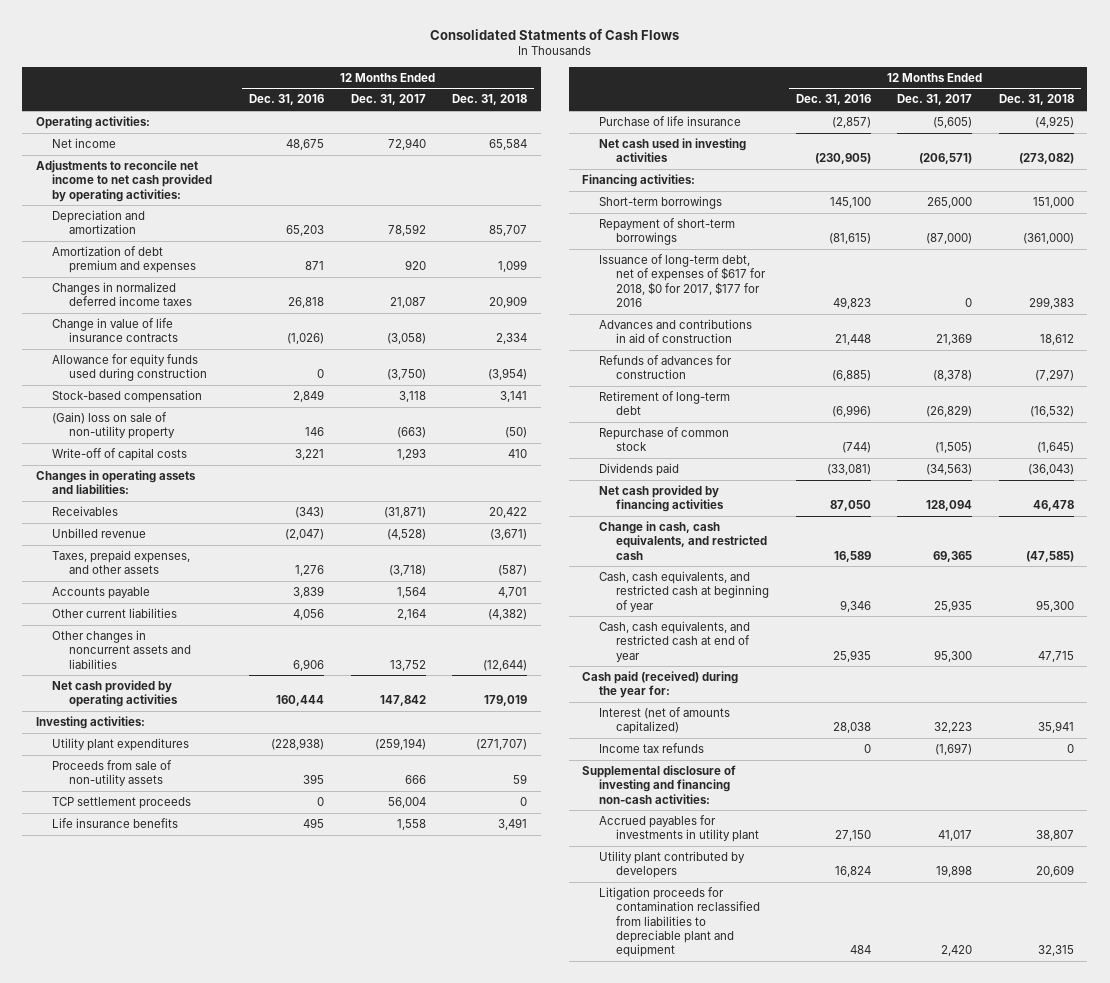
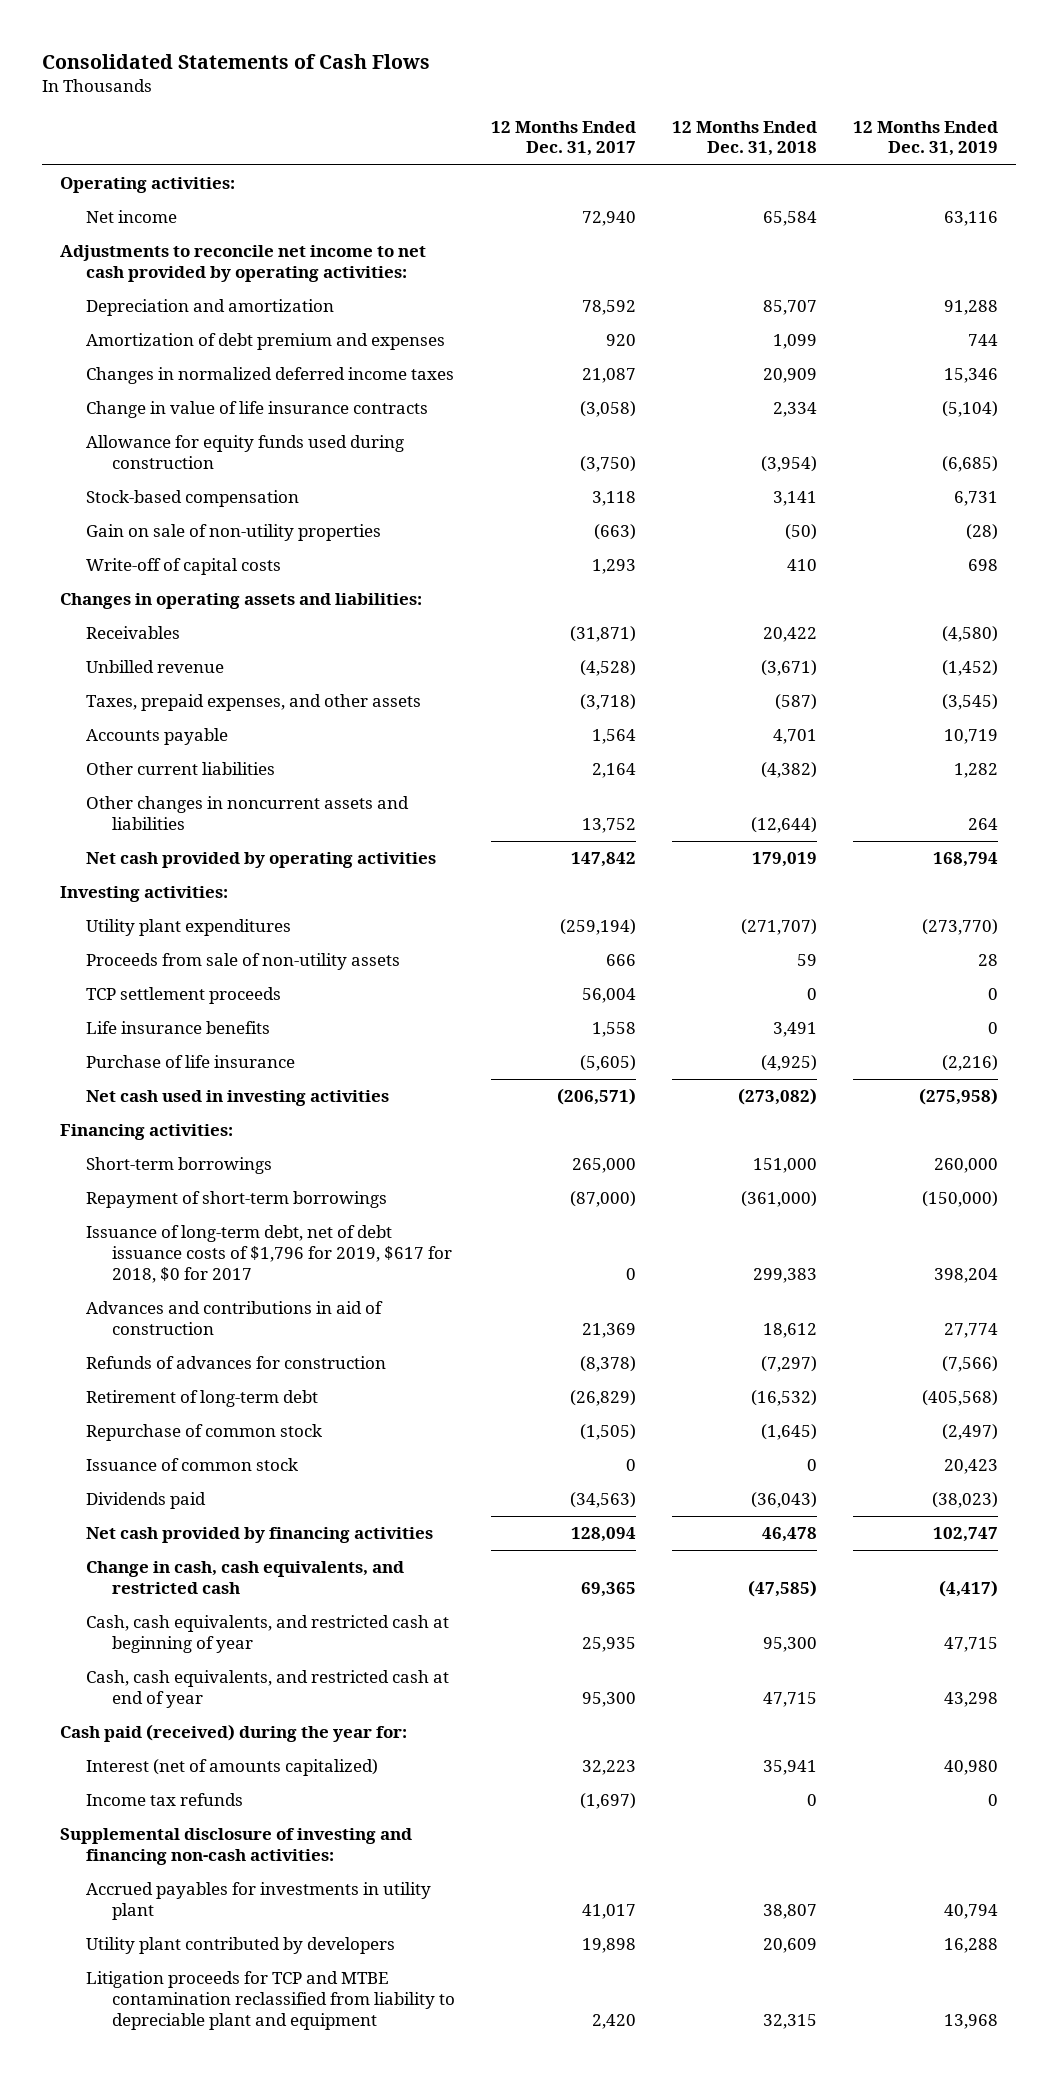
- Consolidated Statments of Cash Flows
+ Consolidated Statements of Cash Flows
- | 12 Months Ended Dec. 31, 2016 | 12 Months Ended Dec. 31, 2017 | 12 Months Ended Dec. 31, 2018
+ | 12 Months Ended Dec. 31, 2017 | 12 Months Ended Dec. 31, 2018 | 12 Months Ended Dec. 31, 2019
- (Gain) loss on sale of non-utility property | 146 | (663) | (50)
+ Gain on sale of non-utility properties | (663) | (50) | (28)
- Issuance of long-term debt, net of expenses of $617 for 2018, $0 for 2017, $177 for 2016 | 49,823 | 0 | 299,383
+ Issuance of long-term debt, net of debt issuance costs of $1,796 for 2019, $617 for 2018, $0 for 2017 | 0 | 299,383 | 398,204
+ Issuance of common stock | 0 | 0 | 20,423
- Litigation proceeds for contamination reclassified from liabilities to depreciable plant and equipment | 484 | 2,420 | 32,315
+ Litigation proceeds for TCP and MTBE contamination reclassified from liability to depreciable plant and equipment | 2,420 | 32,315 | 13,968

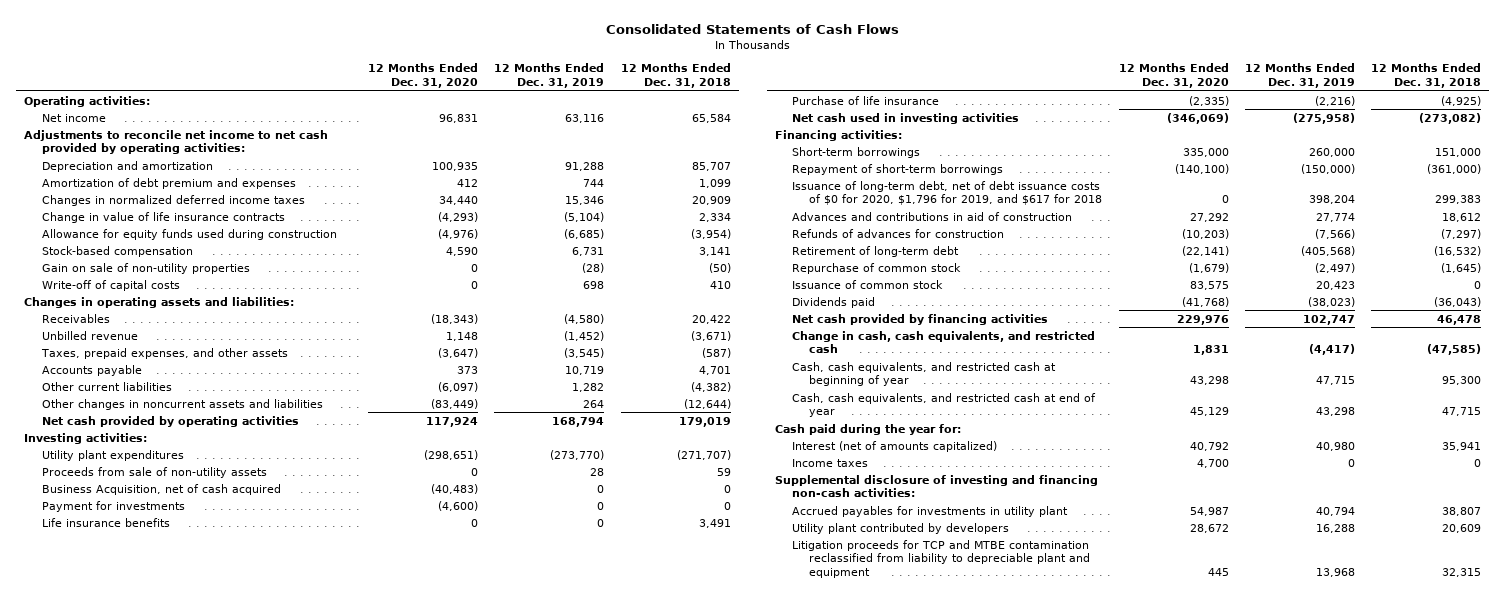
- | 12 Months Ended Dec. 31, 2017 | 12 Months Ended Dec. 31, 2018 | 12 Months Ended Dec. 31, 2019
+ | 12 Months Ended Dec. 31, 2020 | 12 Months Ended Dec. 31, 2019 | 12 Months Ended Dec. 31, 2018
- TCP settlement proceeds | 56,004 | 0 | 0
+ Business Acquisition, net of cash acquired | (40,483) | 0 | 0
+ Payment for investments | (4,600) | 0 | 0
- Issuance of long-term debt, net of debt issuance costs of $1,796 for 2019, $617 for 2018, $0 for 2017 | 0 | 299,383 | 398,204
+ Issuance of long-term debt, net of debt issuance costs of $0 for 2020, $1,796 for 2019, and $617 for 2018 | 0 | 398,204 | 299,383
- Cash paid (received) during the year for:
+ Cash paid during the year for:
- Income tax refunds | (1,697) | 0 | 0
+ Income taxes | 4,700 | 0 | 0

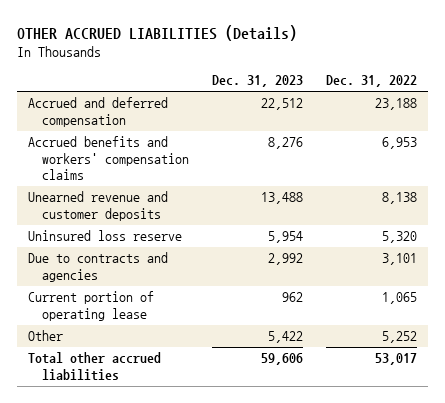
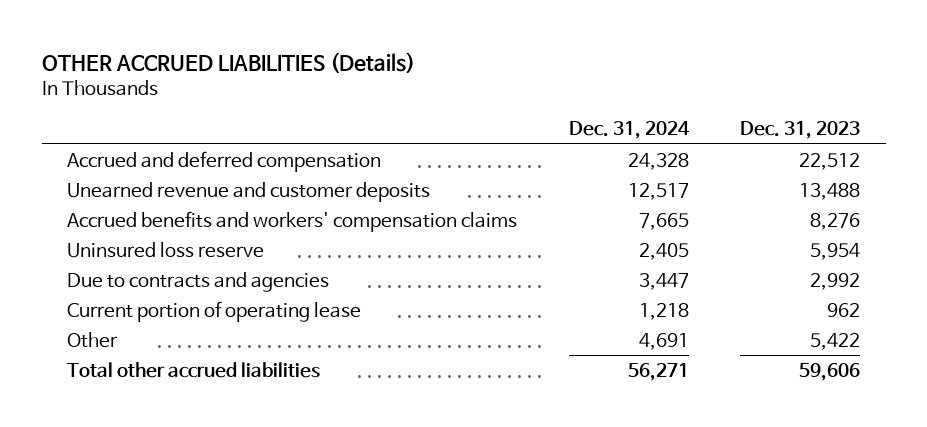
- | Dec. 31, 2023 | Dec. 31, 2022
+ | Dec. 31, 2024 | Dec. 31, 2023
moved down: Accrued benefits and workers' compensation claims | 7,665 | 8,276

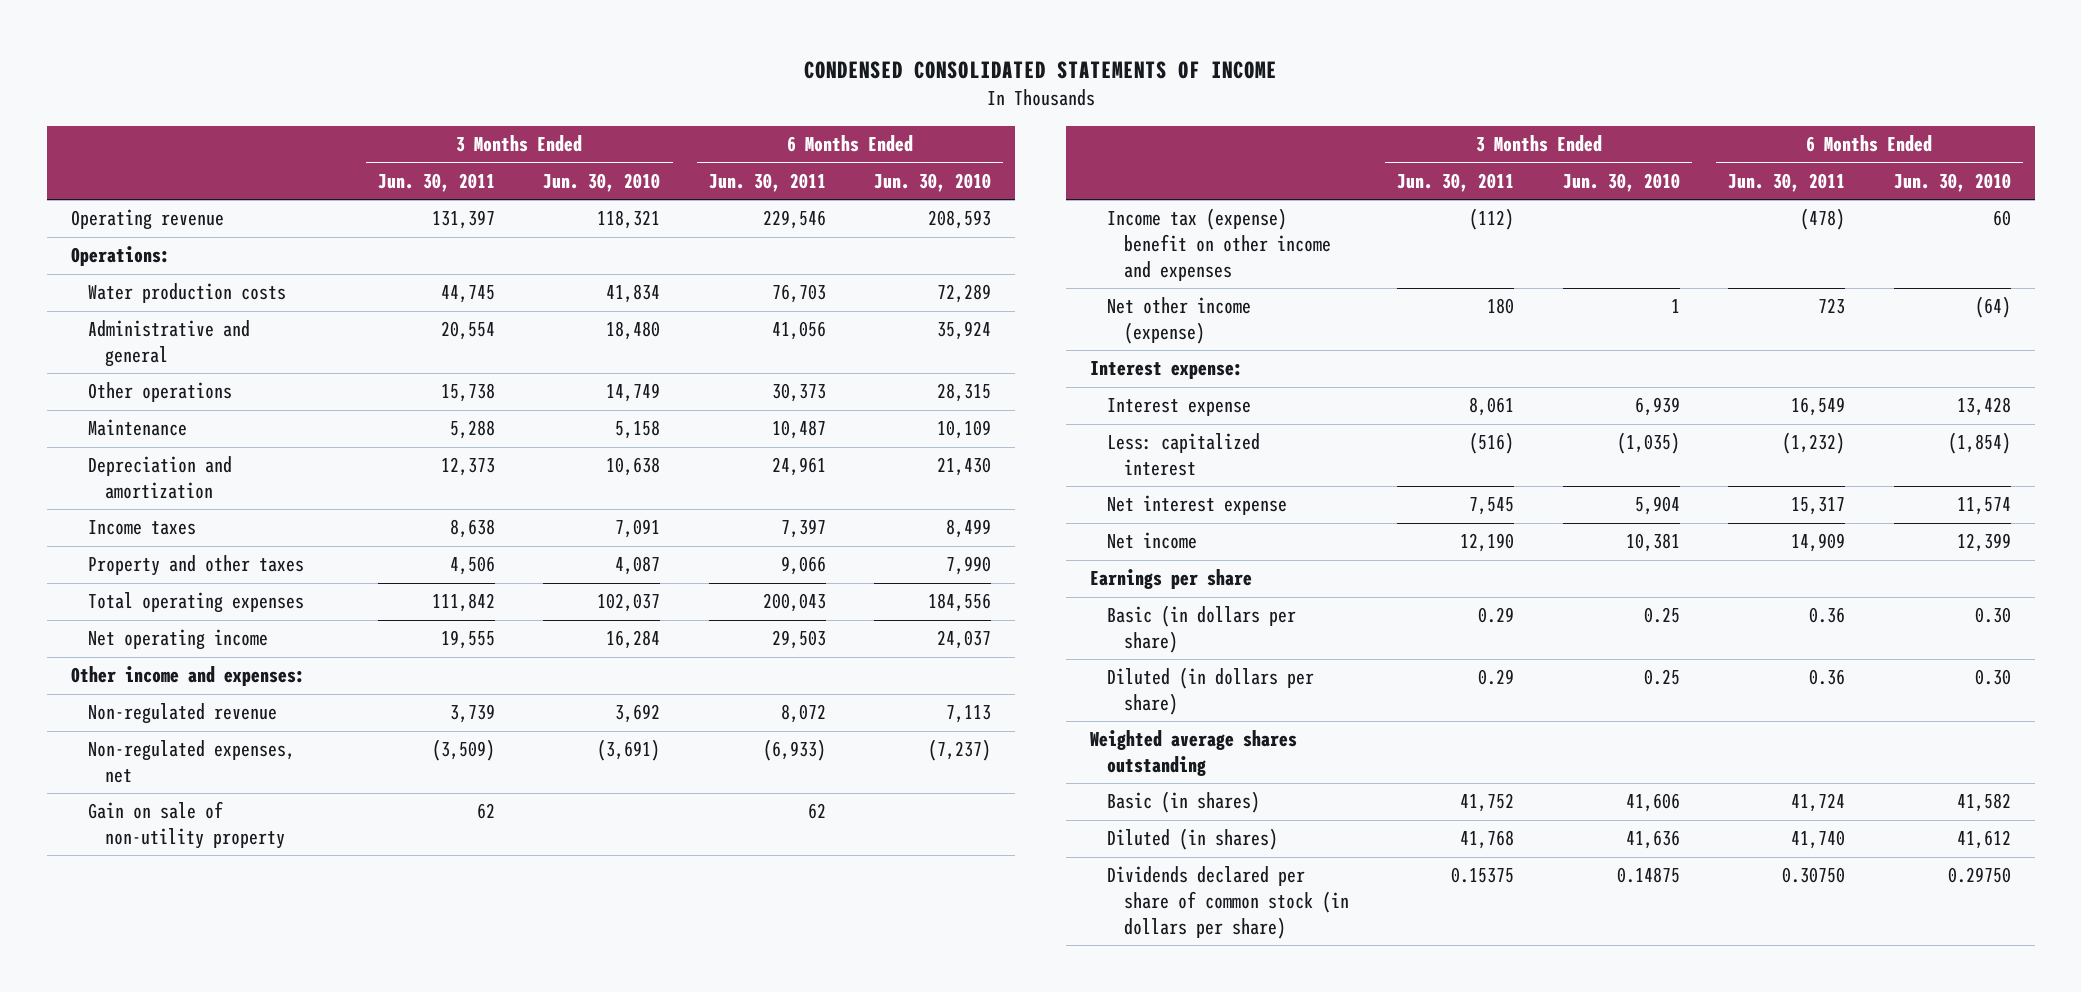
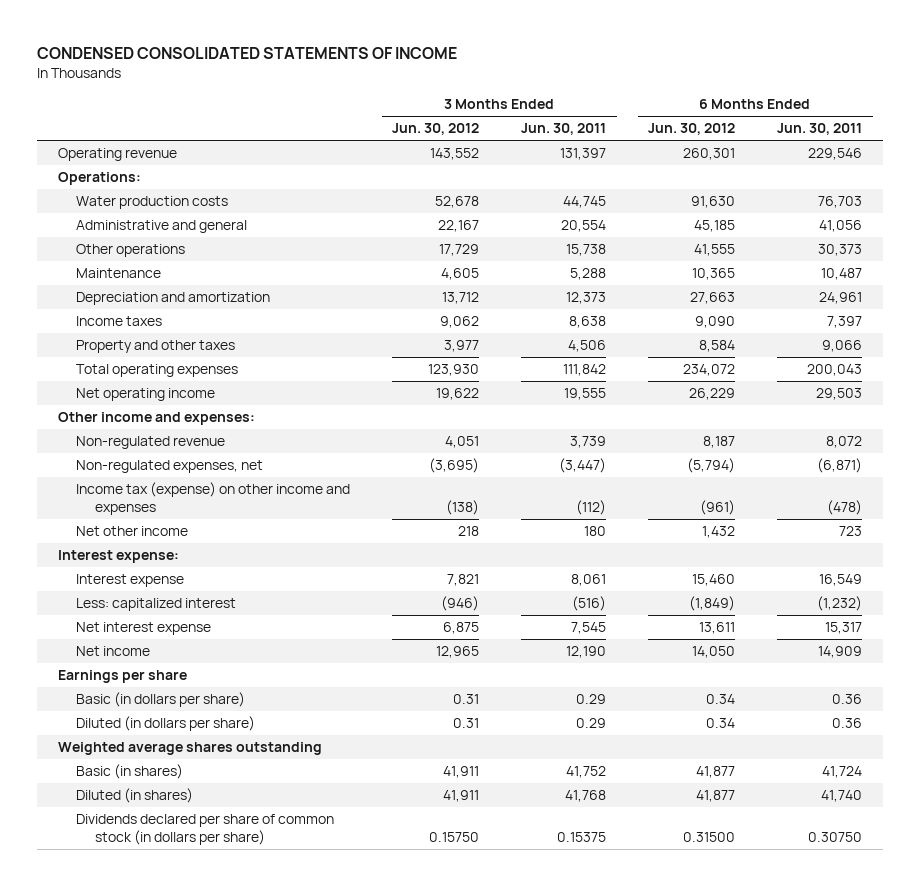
- | 3 Months Ended Jun. 30, 2011 | 3 Months Ended Jun. 30, 2010 | 6 Months Ended Jun. 30, 2011 | 6 Months Ended Jun. 30, 2010
+ | 3 Months Ended Jun. 30, 2012 | 3 Months Ended Jun. 30, 2011 | 6 Months Ended Jun. 30, 2012 | 6 Months Ended Jun. 30, 2011
- Non-regulated expenses, net | (3,509) | (3,691) | (6,933) | (7,237)
- Gain on sale of non-utility property | 62 | | 62 |
- Income tax (expense) benefit on other income and expenses | (112) | | (478) | 60
- Net other income (expense) | 180 | 1 | 723 | (64)
+ Non-regulated expenses, net | (3,695) | (3,447) | (5,794) | (6,871)
+ Income tax (expense) on other income and expenses | (138) | (112) | (961) | (478)
+ Net other income | 218 | 180 | 1,432 | 723

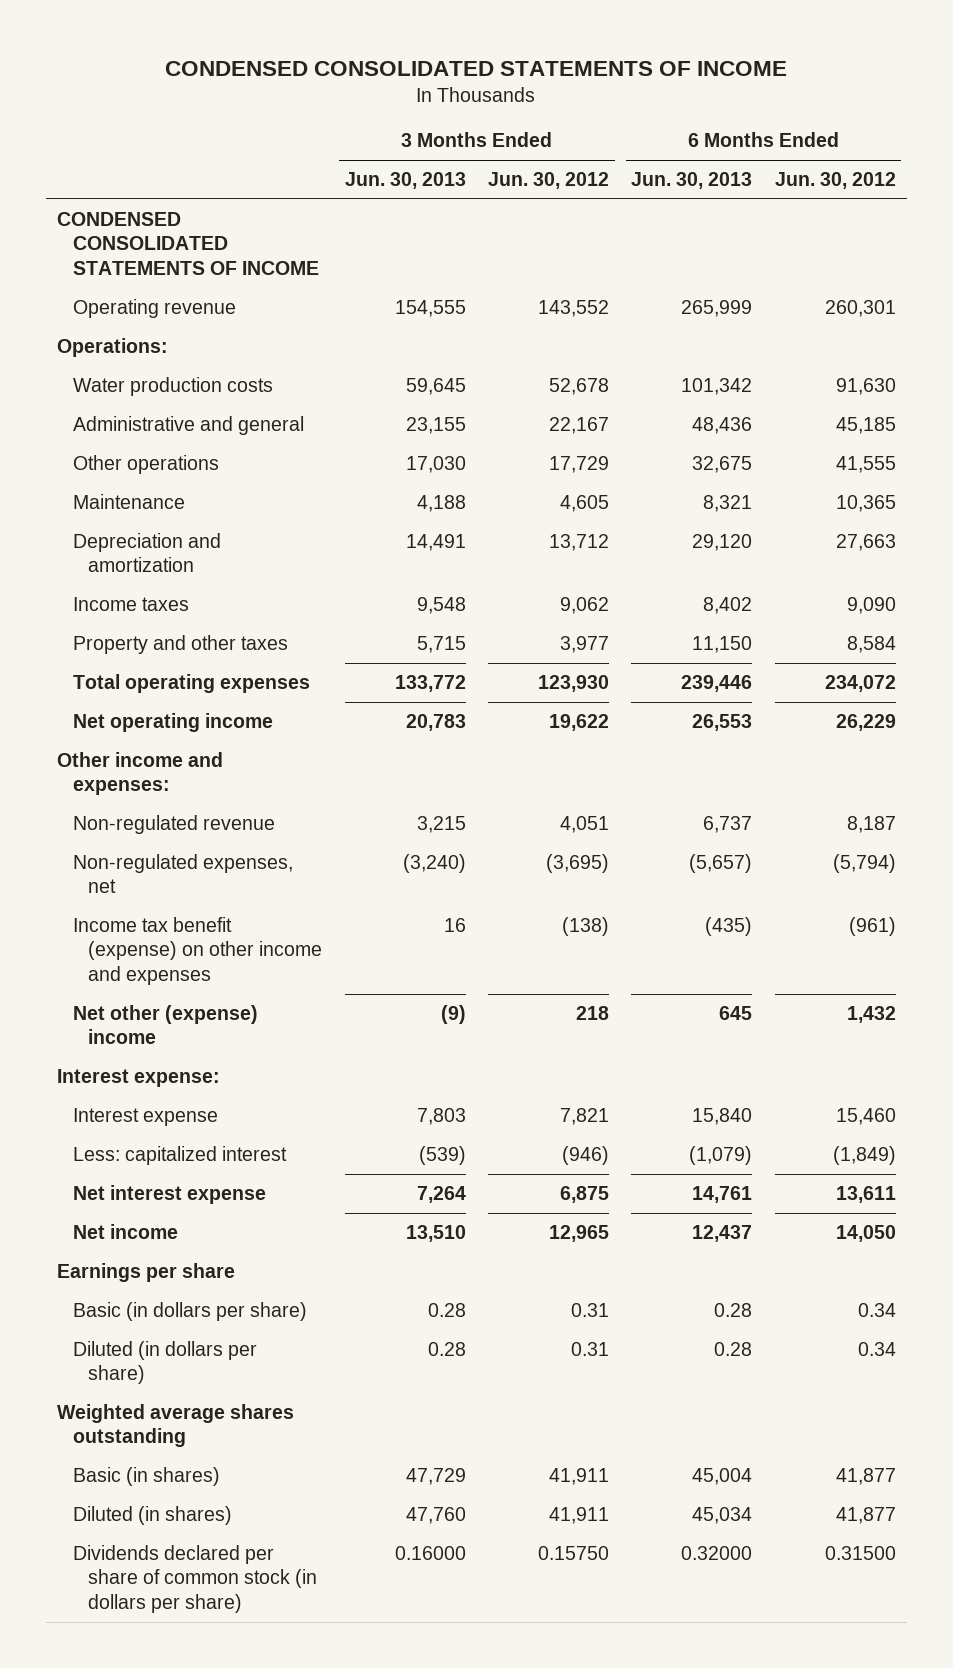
- | 3 Months Ended Jun. 30, 2012 | 3 Months Ended Jun. 30, 2011 | 6 Months Ended Jun. 30, 2012 | 6 Months Ended Jun. 30, 2011
+ | 3 Months Ended Jun. 30, 2013 | 3 Months Ended Jun. 30, 2012 | 6 Months Ended Jun. 30, 2013 | 6 Months Ended Jun. 30, 2012
+ CONDENSED CONSOLIDATED STATEMENTS OF INCOME
- Income tax (expense) on other income and expenses | (138) | (112) | (961) | (478)
- Net other income | 218 | 180 | 1,432 | 723
+ Income tax benefit (expense) on other income and expenses | 16 | (138) | (435) | (961)
+ Net other (expense) income | (9) | 218 | 645 | 1,432

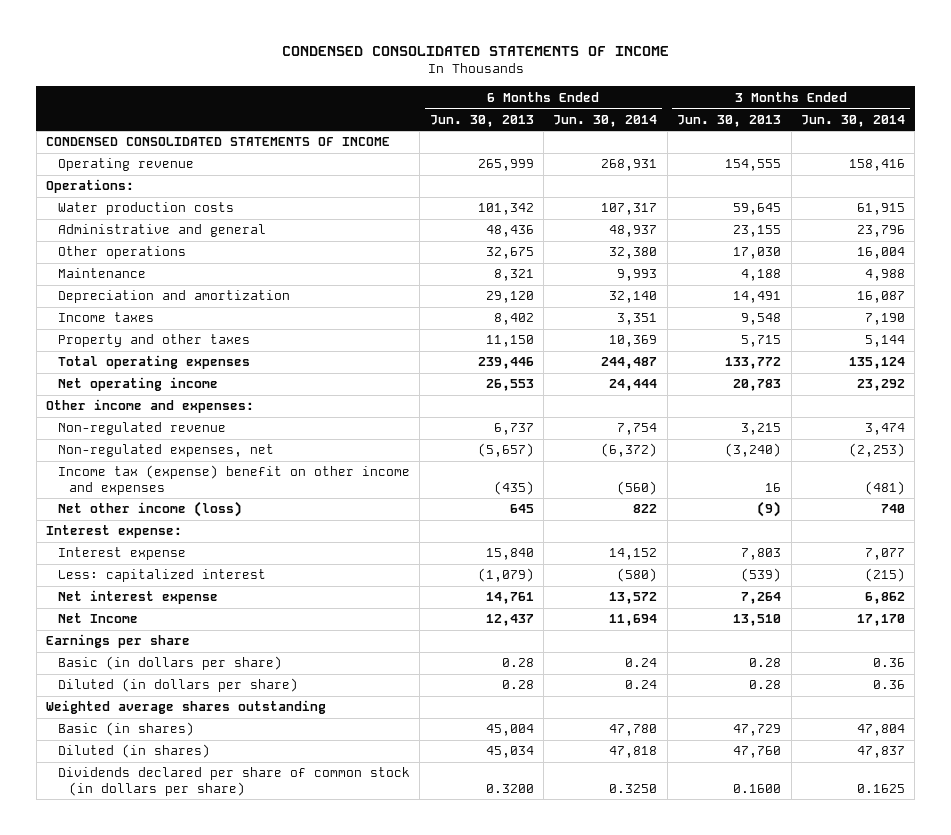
- | 3 Months Ended Jun. 30, 2013 | 3 Months Ended Jun. 30, 2012 | 6 Months Ended Jun. 30, 2013 | 6 Months Ended Jun. 30, 2012
+ | 6 Months Ended Jun. 30, 2013 | 6 Months Ended Jun. 30, 2014 | 3 Months Ended Jun. 30, 2013 | 3 Months Ended Jun. 30, 2014
- Income tax benefit (expense) on other income and expenses | 16 | (138) | (435) | (961)
- Net other (expense) income | (9) | 218 | 645 | 1,432
+ Income tax (expense) benefit on other income and expenses | (435) | (560) | 16 | (481)
+ Net other income (loss) | 645 | 822 | (9) | 740
- Net income | 13,510 | 12,965 | 12,437 | 14,050
+ Net Income | 12,437 | 11,694 | 13,510 | 17,170
- Dividends declared per share of common stock (in dollars per share) | 0.16000 | 0.15750 | 0.32000 | 0.31500
+ Dividends declared per share of common stock (in dollars per share) | 0.3200 | 0.3250 | 0.1600 | 0.1625

